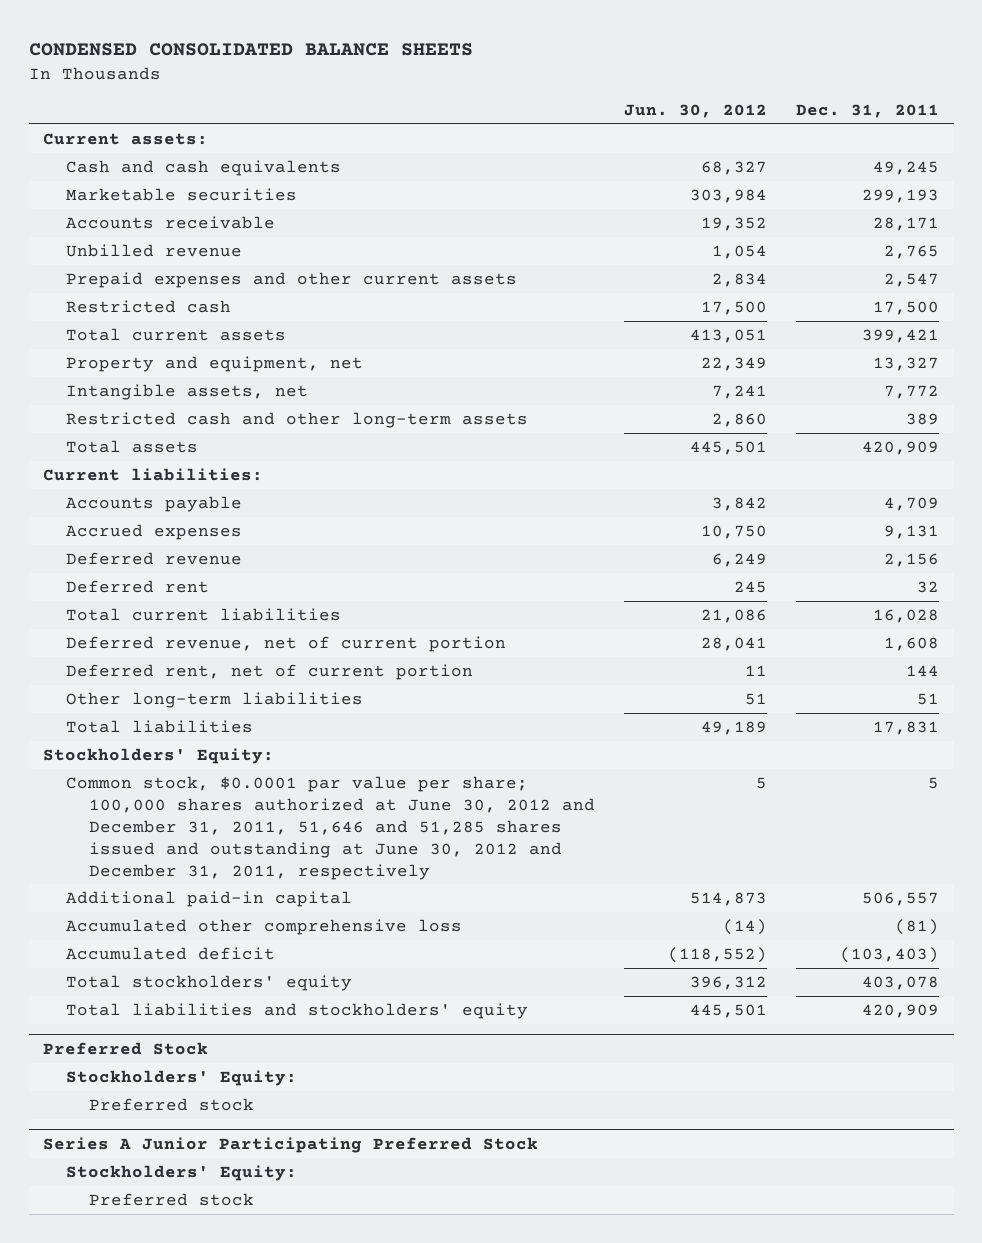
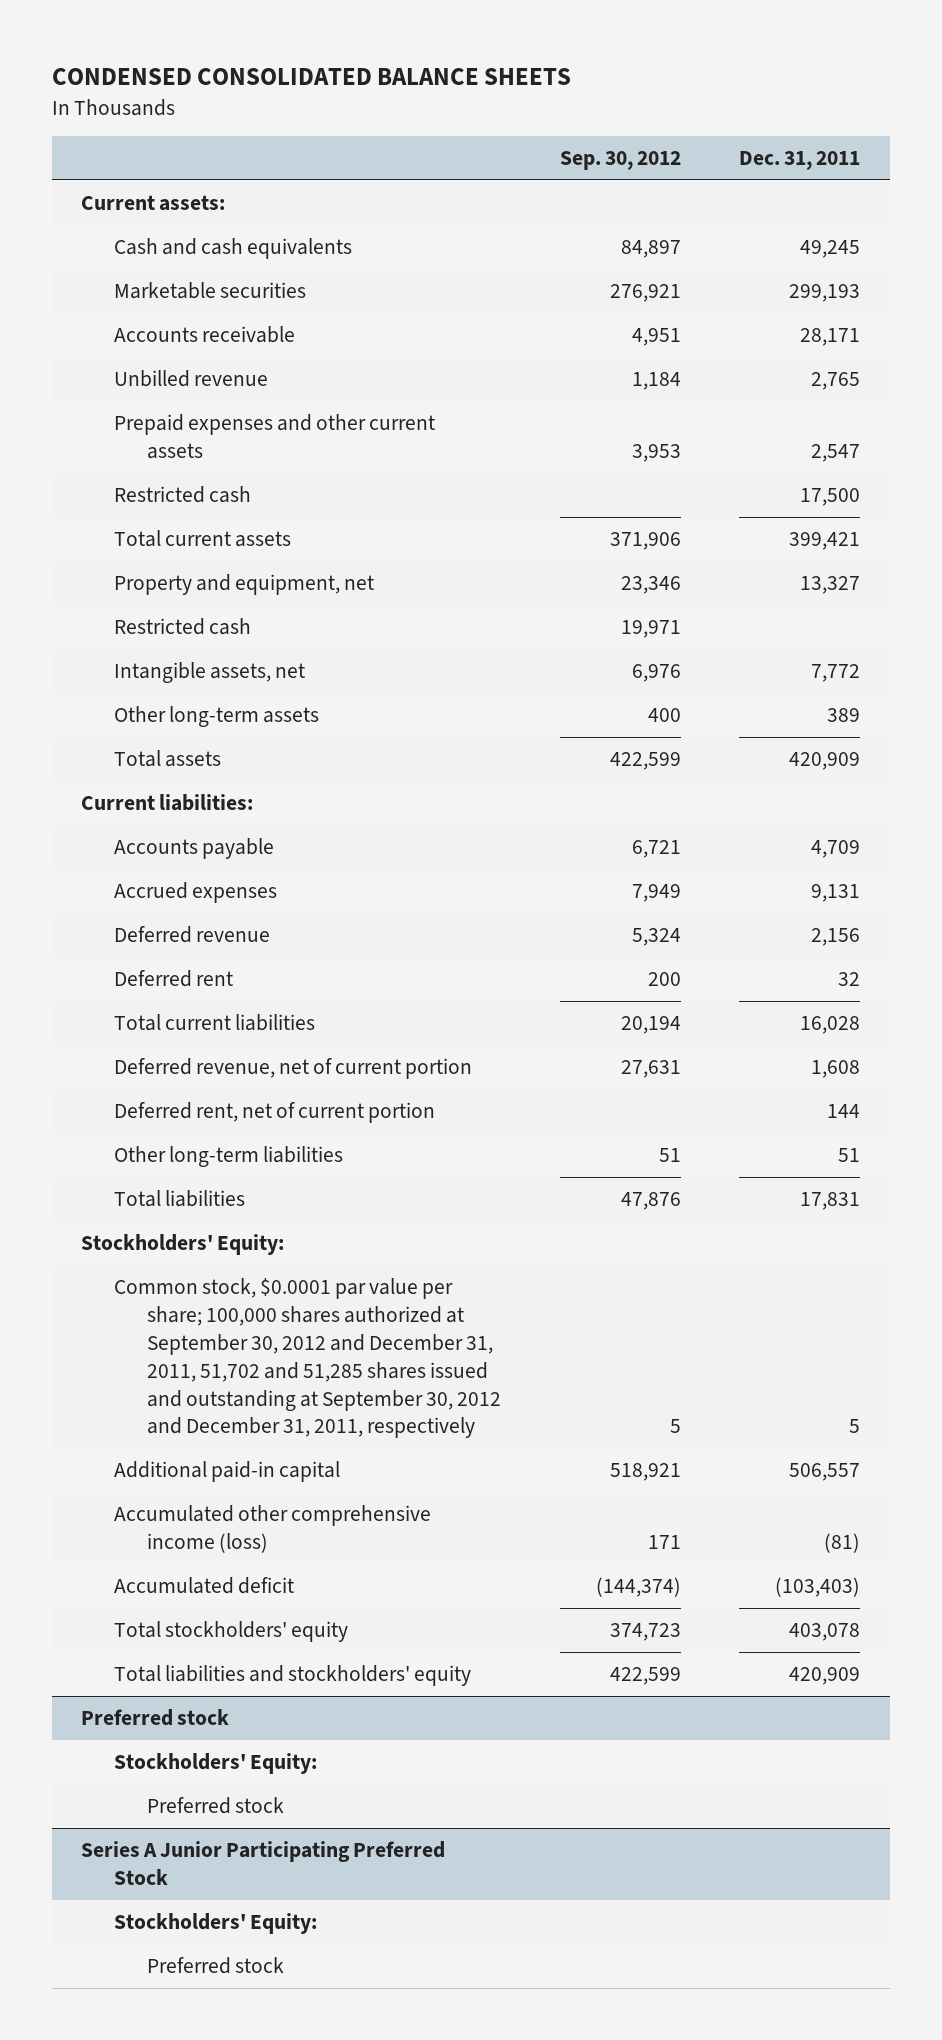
- | Jun. 30, 2012 | Dec. 31, 2011
+ | Sep. 30, 2012 | Dec. 31, 2011
+ Restricted cash | 19,971 |
- Restricted cash and other long-term assets | 2,860 | 389
+ Other long-term assets | 400 | 389
- Common stock, $0.0001 par value per share; 100,000 shares authorized at June 30, 2012 and December 31, 2011, 51,646 and 51,285 shares issued and outstanding at June 30, 2012 and December 31, 2011, respectively | 5 | 5
+ Common stock, $0.0001 par value per share; 100,000 shares authorized at September 30, 2012 and December 31, 2011, 51,702 and 51,285 shares issued and outstanding at September 30, 2012 and December 31, 2011, respectively | 5 | 5
- Accumulated other comprehensive loss | (14) | (81)
+ Accumulated other comprehensive income (loss) | 171 | (81)
- Preferred Stock
+ Preferred stock

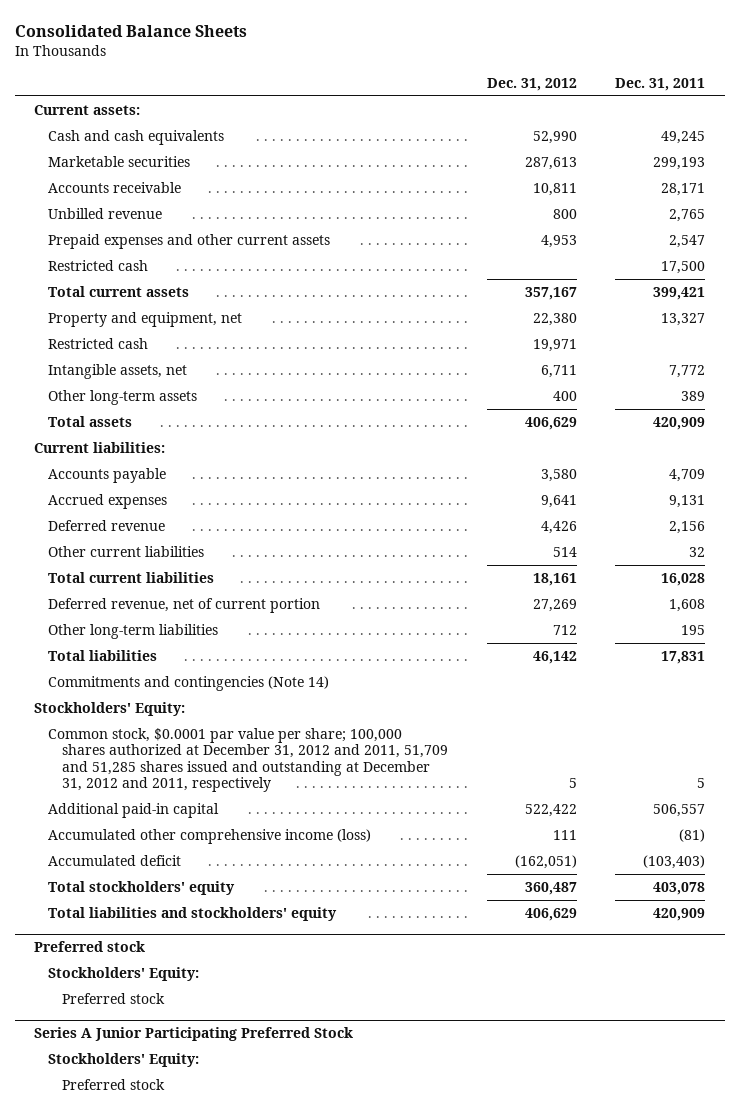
- CONDENSED CONSOLIDATED BALANCE SHEETS
+ Consolidated Balance Sheets
- | Sep. 30, 2012 | Dec. 31, 2011
+ | Dec. 31, 2012 | Dec. 31, 2011
- Deferred rent | 200 | 32
+ Other current liabilities | 514 | 32
- Deferred rent, net of current portion | | 144
- Other long-term liabilities | 51 | 51
+ Other long-term liabilities | 712 | 195
+ Commitments and contingencies (Note 14)
- Common stock, $0.0001 par value per share; 100,000 shares authorized at September 30, 2012 and December 31, 2011, 51,702 and 51,285 shares issued and outstanding at September 30, 2012 and December 31, 2011, respectively | 5 | 5
+ Common stock, $0.0001 par value per share; 100,000 shares authorized at December 31, 2012 and 2011, 51,709 and 51,285 shares issued and outstanding at December 31, 2012 and 2011, respectively | 5 | 5

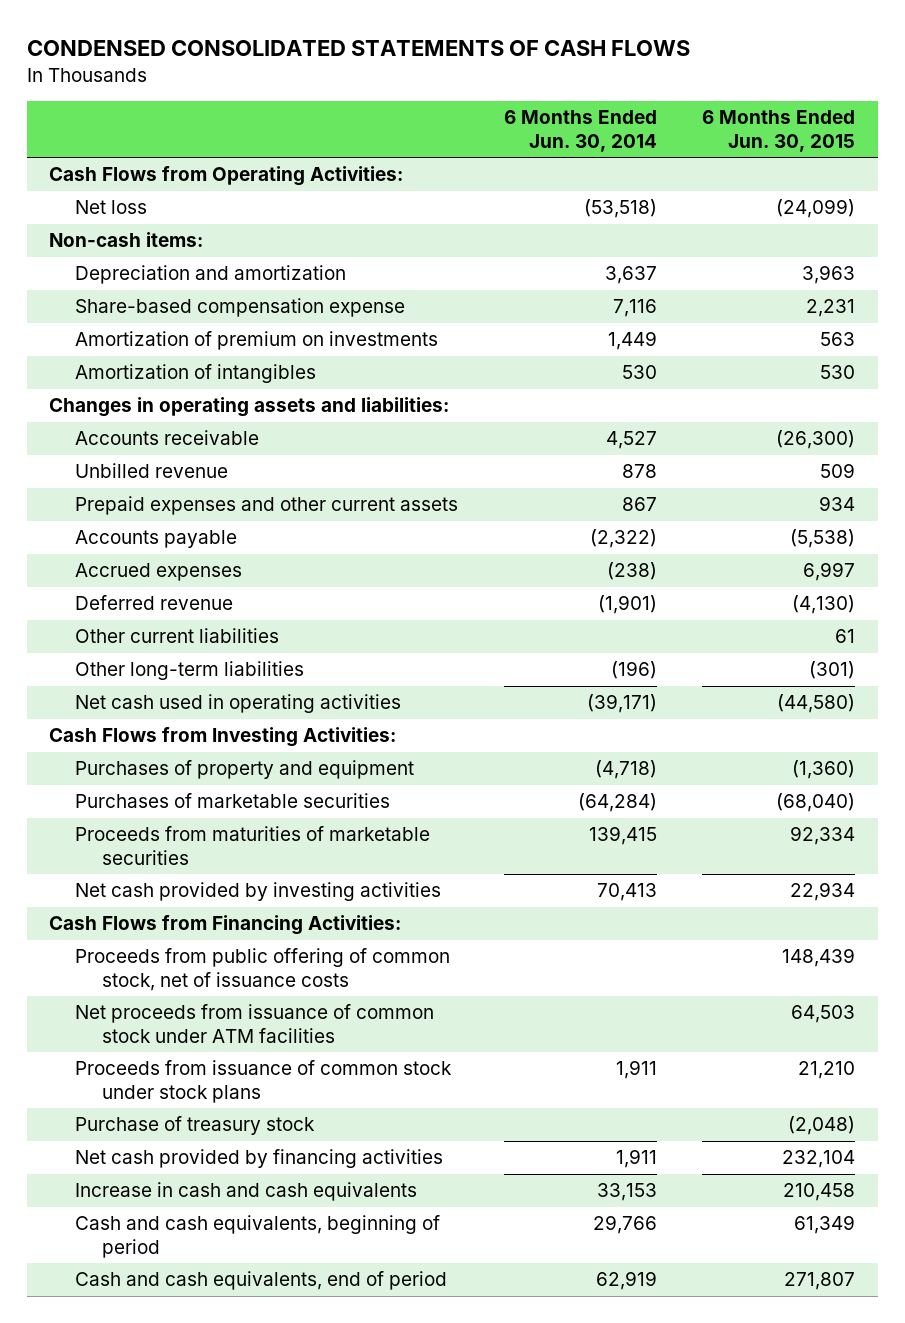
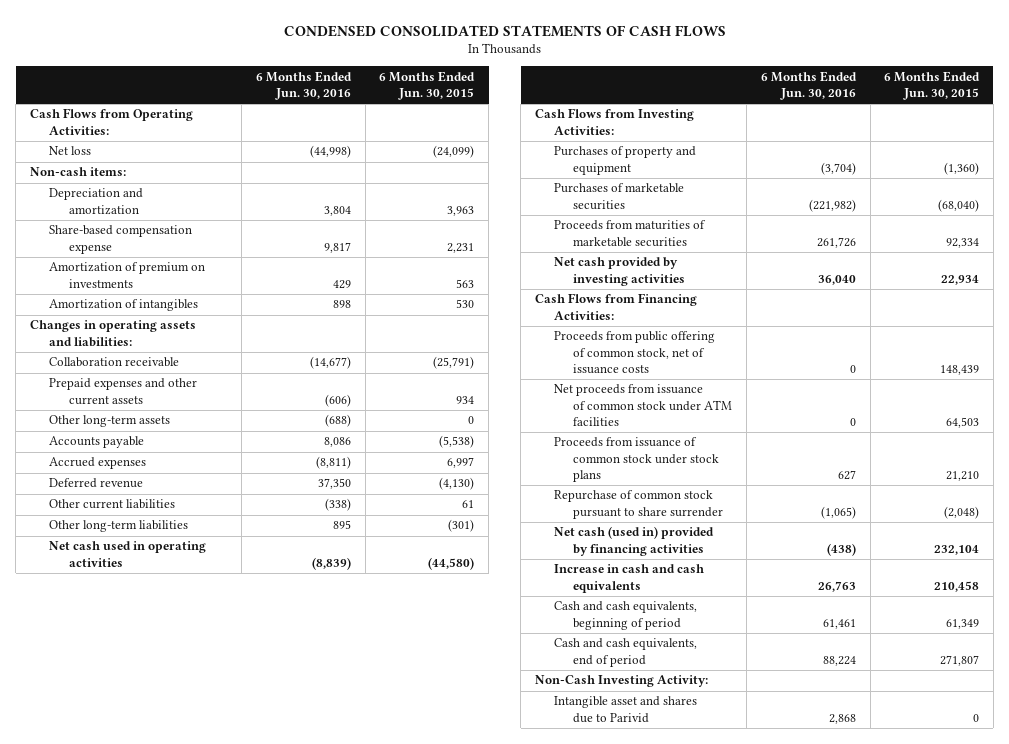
- | 6 Months Ended Jun. 30, 2014 | 6 Months Ended Jun. 30, 2015
+ | 6 Months Ended Jun. 30, 2016 | 6 Months Ended Jun. 30, 2015
- Accounts receivable | 4,527 | (26,300)
- Unbilled revenue | 878 | 509
+ Collaboration receivable | (14,677) | (25,791)
+ Other long-term assets | (688) | 0
- Purchase of treasury stock | | (2,048)
- Net cash provided by financing activities | 1,911 | 232,104
+ Repurchase of common stock pursuant to share surrender | (1,065) | (2,048)
+ Net cash (used in) provided by financing activities | (438) | 232,104
+ Non-Cash Investing Activity:
+ Intangible asset and shares due to Parivid | 2,868 | 0

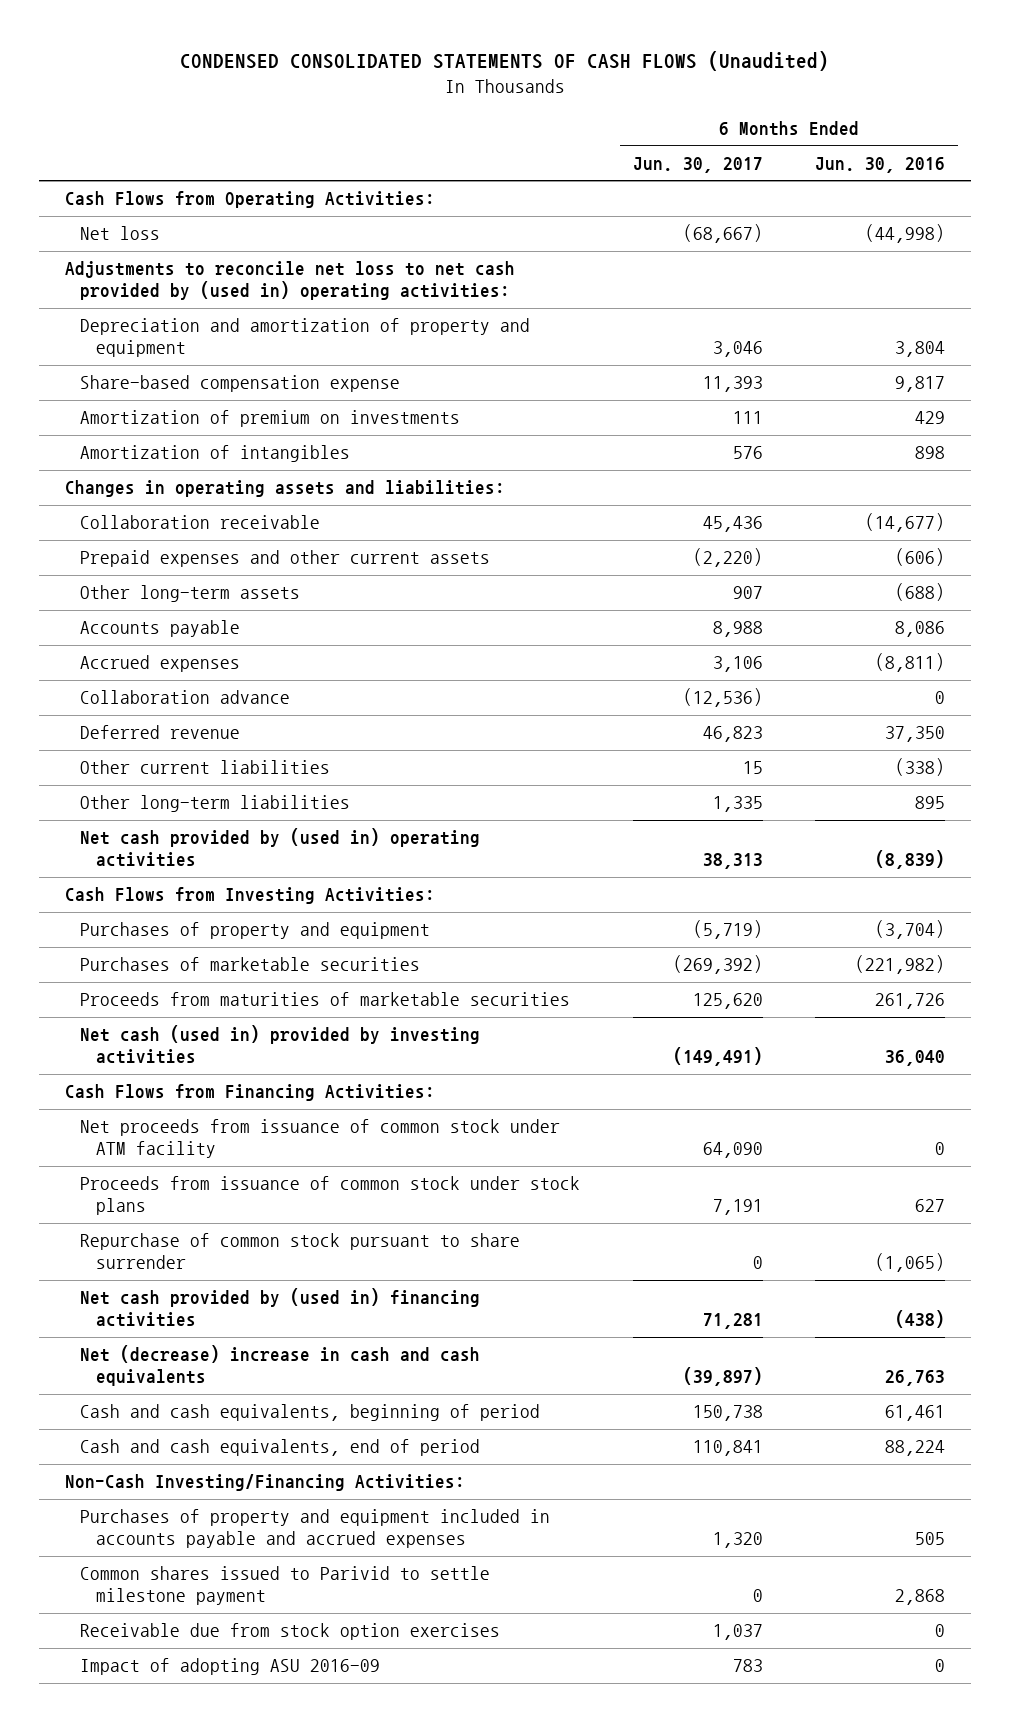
- CONDENSED CONSOLIDATED STATEMENTS OF CASH FLOWS
+ CONDENSED CONSOLIDATED STATEMENTS OF CASH FLOWS (Unaudited)
- | 6 Months Ended Jun. 30, 2016 | 6 Months Ended Jun. 30, 2015
+ | 6 Months Ended Jun. 30, 2017 | 6 Months Ended Jun. 30, 2016
- Non-cash items:
- Depreciation and amortization | 3,804 | 3,963
+ Adjustments to reconcile net loss to net cash provided by (used in) operating activities:
+ Depreciation and amortization of property and equipment | 3,046 | 3,804
+ Collaboration advance | (12,536) | 0
- Net cash used in operating activities | (8,839) | (44,580)
+ Net cash provided by (used in) operating activities | 38,313 | (8,839)
- Net cash provided by investing activities | 36,040 | 22,934
+ Net cash (used in) provided by investing activities | (149,491) | 36,040
- Proceeds from public offering of common stock, net of issuance costs | 0 | 148,439
- Net proceeds from issuance of common stock under ATM facilities | 0 | 64,503
+ Net proceeds from issuance of common stock under ATM facility | 64,090 | 0
- Net cash (used in) provided by financing activities | (438) | 232,104
- Increase in cash and cash equivalents | 26,763 | 210,458
+ Net cash provided by (used in) financing activities | 71,281 | (438)
+ Net (decrease) increase in cash and cash equivalents | (39,897) | 26,763
- Non-Cash Investing Activity:
- Intangible asset and shares due to Parivid | 2,868 | 0
+ Non-Cash Investing/Financing Activities:
+ Purchases of property and equipment included in accounts payable and accrued expenses | 1,320 | 505
+ Common shares issued to Parivid to settle milestone payment | 0 | 2,868
+ Receivable due from stock option exercises | 1,037 | 0
+ Impact of adopting ASU 2016-09 | 783 | 0

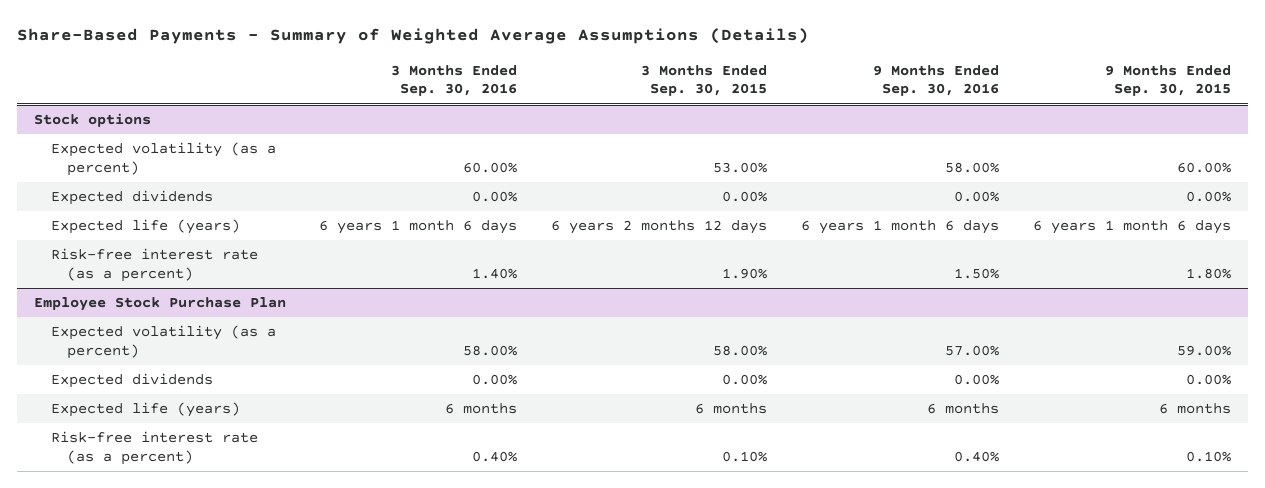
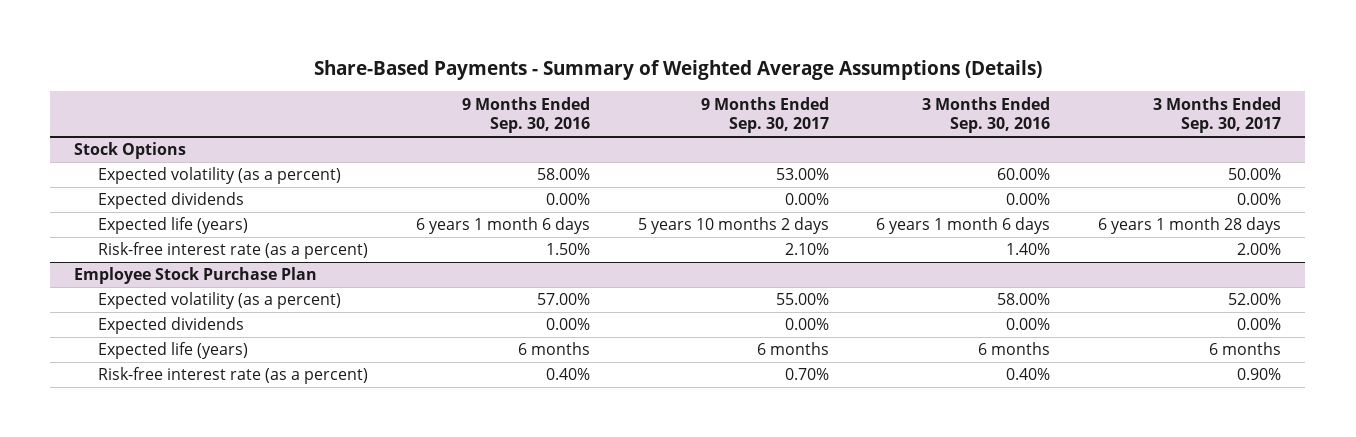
- | 3 Months Ended Sep. 30, 2016 | 3 Months Ended Sep. 30, 2015 | 9 Months Ended Sep. 30, 2016 | 9 Months Ended Sep. 30, 2015
+ | 9 Months Ended Sep. 30, 2016 | 9 Months Ended Sep. 30, 2017 | 3 Months Ended Sep. 30, 2016 | 3 Months Ended Sep. 30, 2017
- Stock options
+ Stock Options

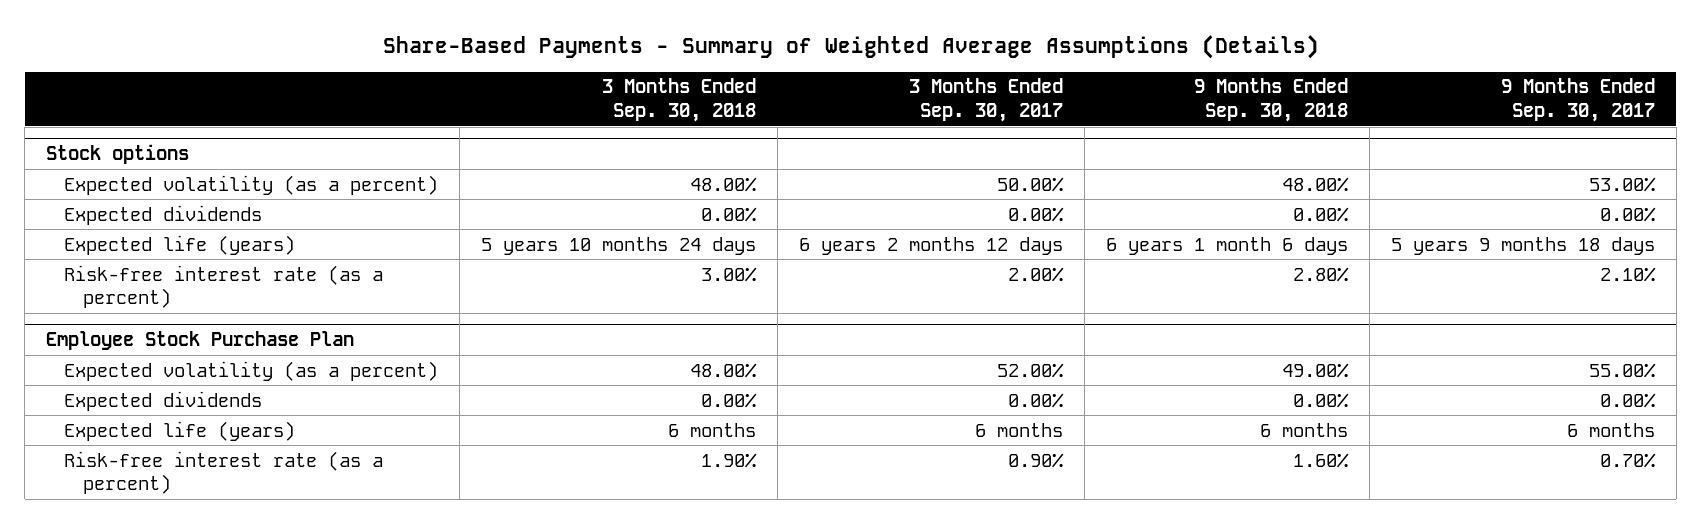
- | 9 Months Ended Sep. 30, 2016 | 9 Months Ended Sep. 30, 2017 | 3 Months Ended Sep. 30, 2016 | 3 Months Ended Sep. 30, 2017
+ | 3 Months Ended Sep. 30, 2018 | 3 Months Ended Sep. 30, 2017 | 9 Months Ended Sep. 30, 2018 | 9 Months Ended Sep. 30, 2017
- Stock Options
+ Stock options
- Expected life (years) | 6 years 1 month 6 days | 5 years 10 months 2 days | 6 years 1 month 6 days | 6 years 1 month 28 days
+ Expected life (years) | 5 years 10 months 24 days | 6 years 2 months 12 days | 6 years 1 month 6 days | 5 years 9 months 18 days

